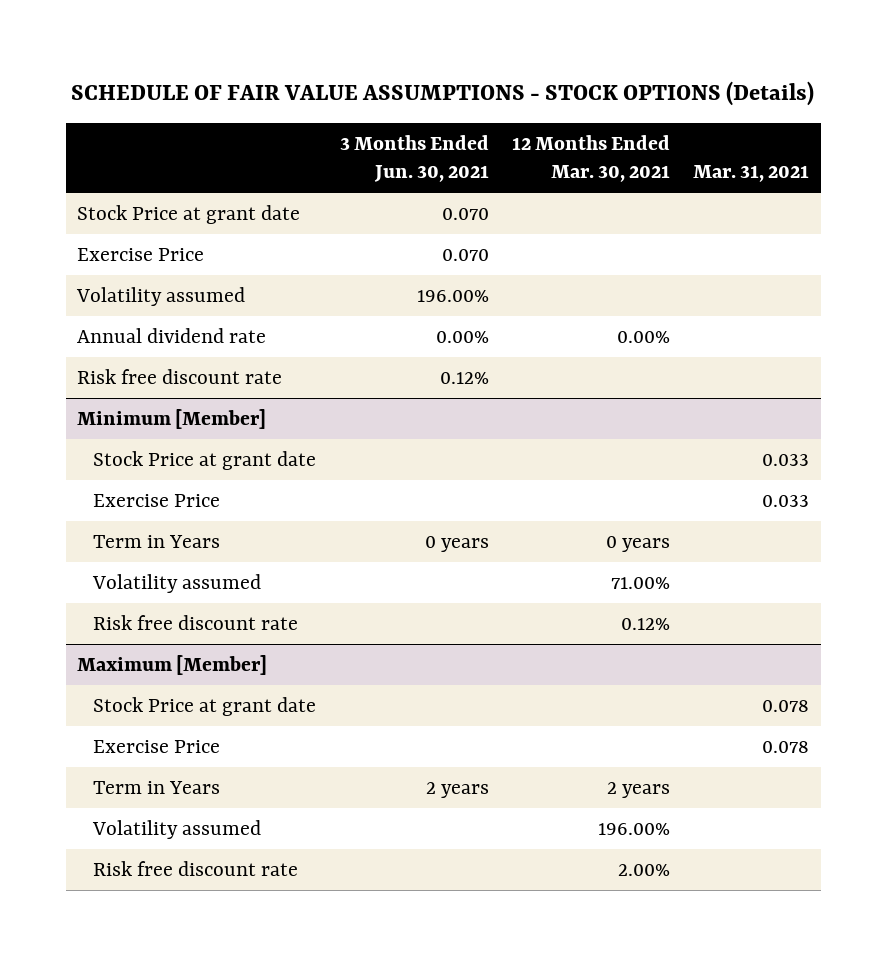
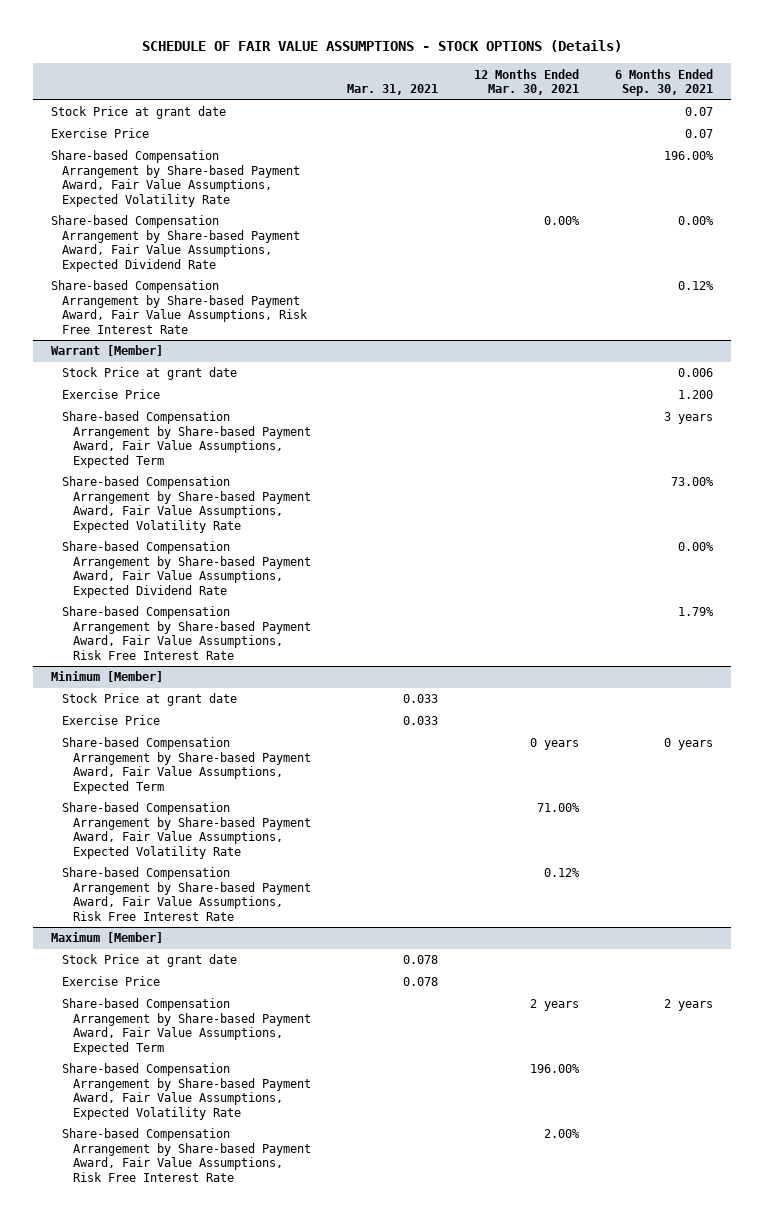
- | 3 Months Ended Jun. 30, 2021 | 12 Months Ended Mar. 30, 2021 | Mar. 31, 2021
+ | Mar. 31, 2021 | 12 Months Ended Mar. 30, 2021 | 6 Months Ended Sep. 30, 2021
- Volatility assumed | 196.00% | |
- Annual dividend rate | 0.00% | 0.00% |
- Risk free discount rate | 0.12% | |
+ Share-based Compensation Arrangement by Share-based Payment Award, Fair Value Assumptions, Expected Volatility Rate | | | 196.00%
+ Share-based Compensation Arrangement by Share-based Payment Award, Fair Value Assumptions, Expected Dividend Rate | | 0.00% | 0.00%
+ Share-based Compensation Arrangement by Share-based Payment Award, Fair Value Assumptions, Risk Free Interest Rate | | | 0.12%
+ Warrant [Member]
+ Stock Price at grant date | | | 0.006
+ Exercise Price | | | 1.200
+ Share-based Compensation Arrangement by Share-based Payment Award, Fair Value Assumptions, Expected Term | | | 3 years
+ Share-based Compensation Arrangement by Share-based Payment Award, Fair Value Assumptions, Expected Volatility Rate | | | 73.00%
+ Share-based Compensation Arrangement by Share-based Payment Award, Fair Value Assumptions, Expected Dividend Rate | | | 0.00%
+ Share-based Compensation Arrangement by Share-based Payment Award, Fair Value Assumptions, Risk Free Interest Rate | | | 1.79%
@ Minimum [Member]
- Term in Years | 0 years | 0 years |
- Volatility assumed | | 71.00% |
- Risk free discount rate | | 0.12% |
+ Share-based Compensation Arrangement by Share-based Payment Award, Fair Value Assumptions, Expected Term | | 0 years | 0 years
+ Share-based Compensation Arrangement by Share-based Payment Award, Fair Value Assumptions, Expected Volatility Rate | | 71.00% |
+ Share-based Compensation Arrangement by Share-based Payment Award, Fair Value Assumptions, Risk Free Interest Rate | | 0.12% |
@ Maximum [Member]
- Term in Years | 2 years | 2 years |
- Volatility assumed | | 196.00% |
- Risk free discount rate | | 2.00% |
+ Share-based Compensation Arrangement by Share-based Payment Award, Fair Value Assumptions, Expected Term | | 2 years | 2 years
+ Share-based Compensation Arrangement by Share-based Payment Award, Fair Value Assumptions, Expected Volatility Rate | | 196.00% |
+ Share-based Compensation Arrangement by Share-based Payment Award, Fair Value Assumptions, Risk Free Interest Rate | | 2.00% |

